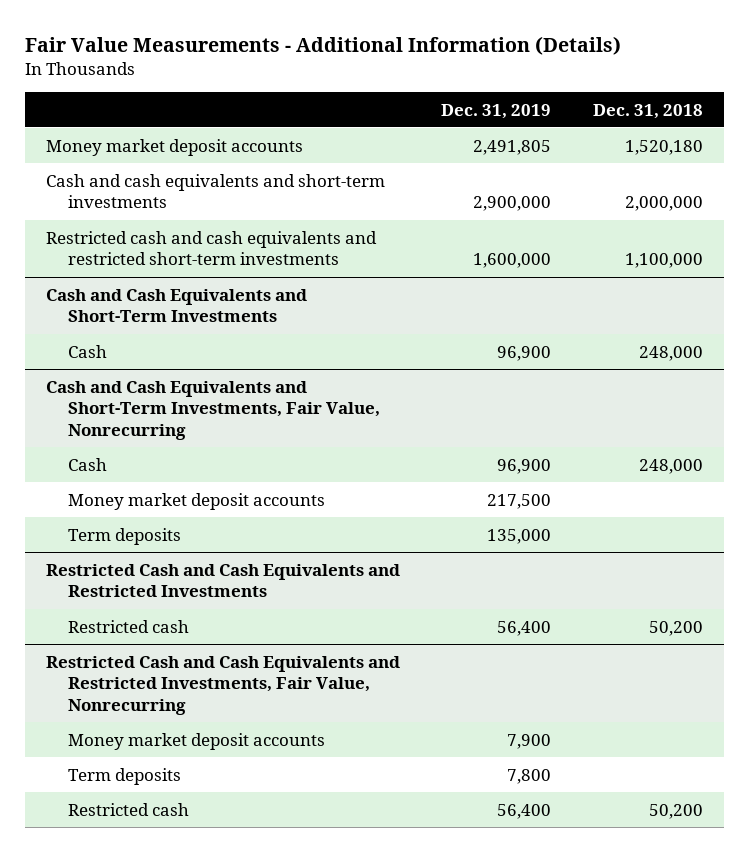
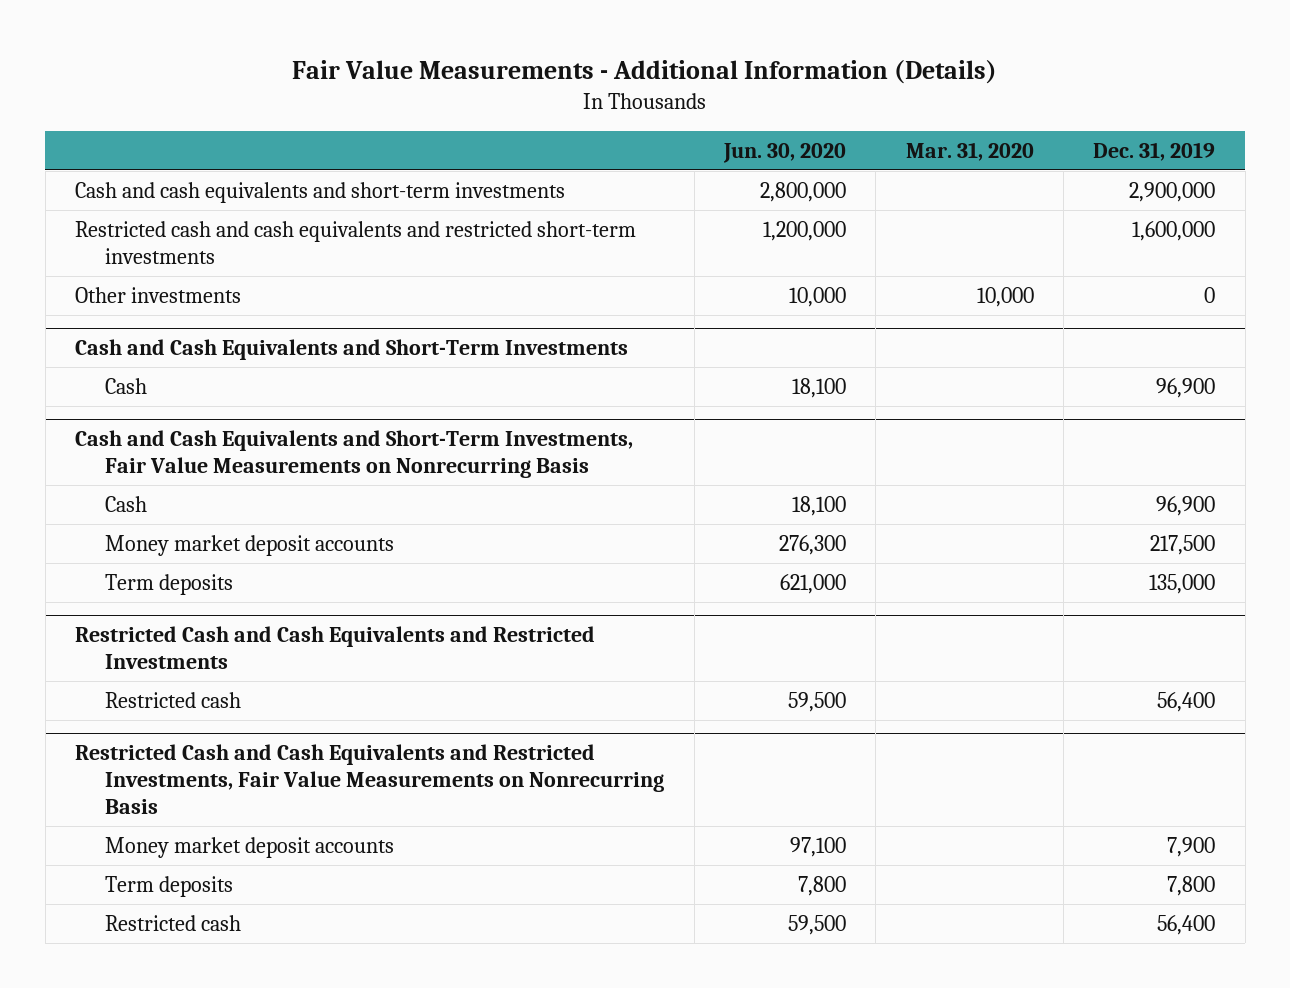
- | Dec. 31, 2019 | Dec. 31, 2018
+ | Jun. 30, 2020 | Mar. 31, 2020 | Dec. 31, 2019
- Money market deposit accounts | 2,491,805 | 1,520,180
+ Other investments | 10,000 | 10,000 | 0
- Cash and Cash Equivalents and Short-Term Investments, Fair Value, Nonrecurring
+ Cash and Cash Equivalents and Short-Term Investments, Fair Value Measurements on Nonrecurring Basis
- Restricted Cash and Cash Equivalents and Restricted Investments, Fair Value, Nonrecurring
+ Restricted Cash and Cash Equivalents and Restricted Investments, Fair Value Measurements on Nonrecurring Basis

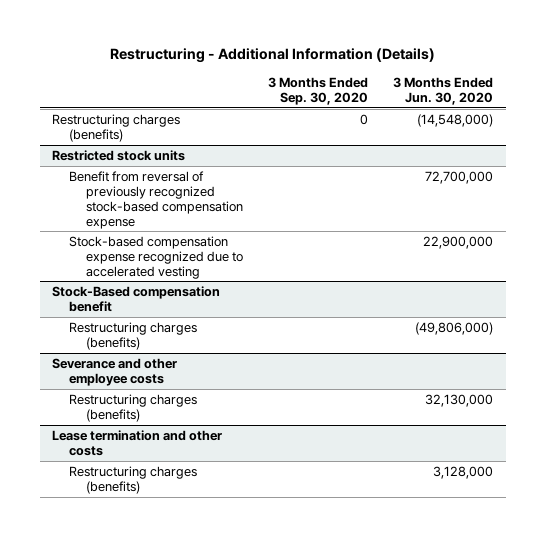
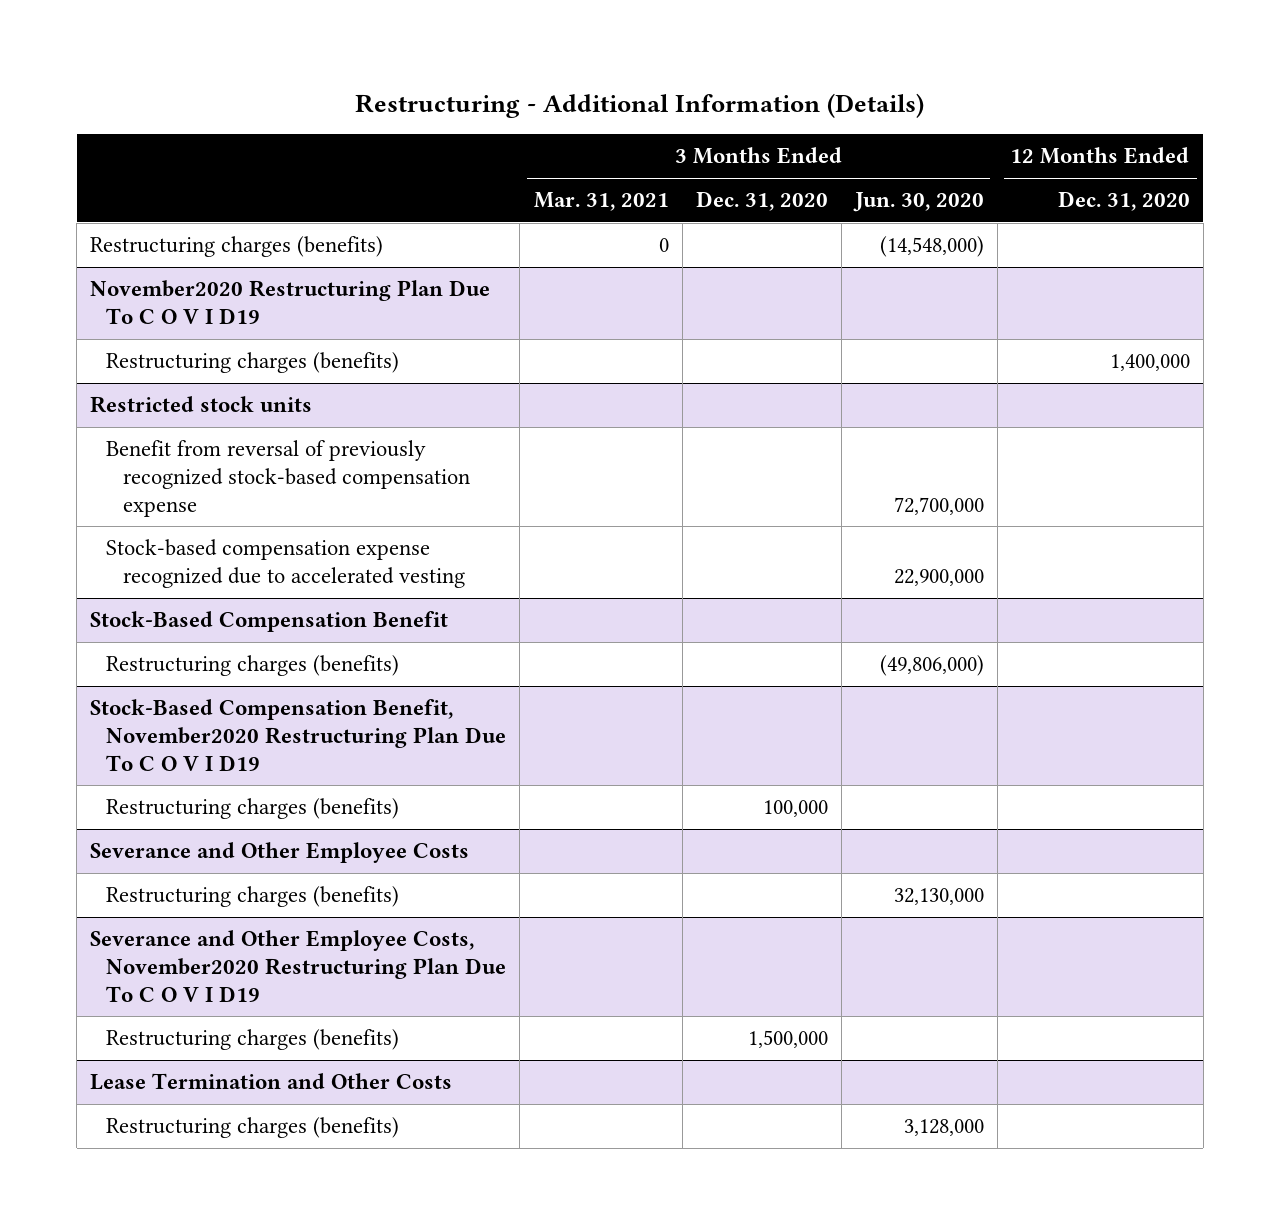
- | 3 Months Ended Sep. 30, 2020 | 3 Months Ended Jun. 30, 2020
+ | 3 Months Ended Mar. 31, 2021 | 3 Months Ended Dec. 31, 2020 | 3 Months Ended Jun. 30, 2020 | 12 Months Ended Dec. 31, 2020
+ November2020 Restructuring Plan Due To C O V I D19
+ Restructuring charges (benefits) | | | | 1,400,000
- Stock-Based compensation benefit
+ Stock-Based Compensation Benefit
- Severance and other employee costs
+ Stock-Based Compensation Benefit, November2020 Restructuring Plan Due To C O V I D19
+ Restructuring charges (benefits) | | 100,000 | |
+ Severance and Other Employee Costs
- Lease termination and other costs
+ Severance and Other Employee Costs, November2020 Restructuring Plan Due To C O V I D19
+ Restructuring charges (benefits) | | 1,500,000 | |
+ Lease Termination and Other Costs

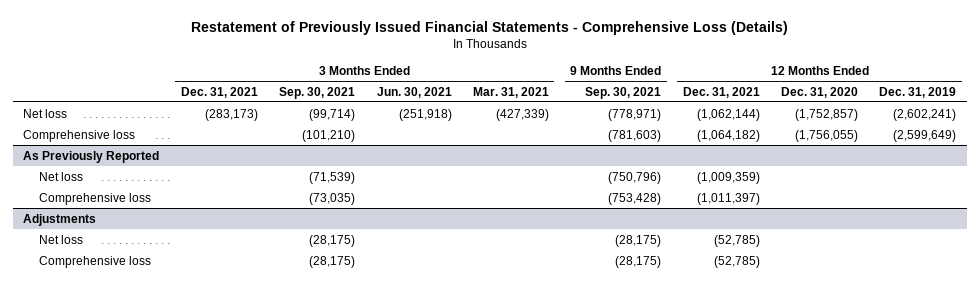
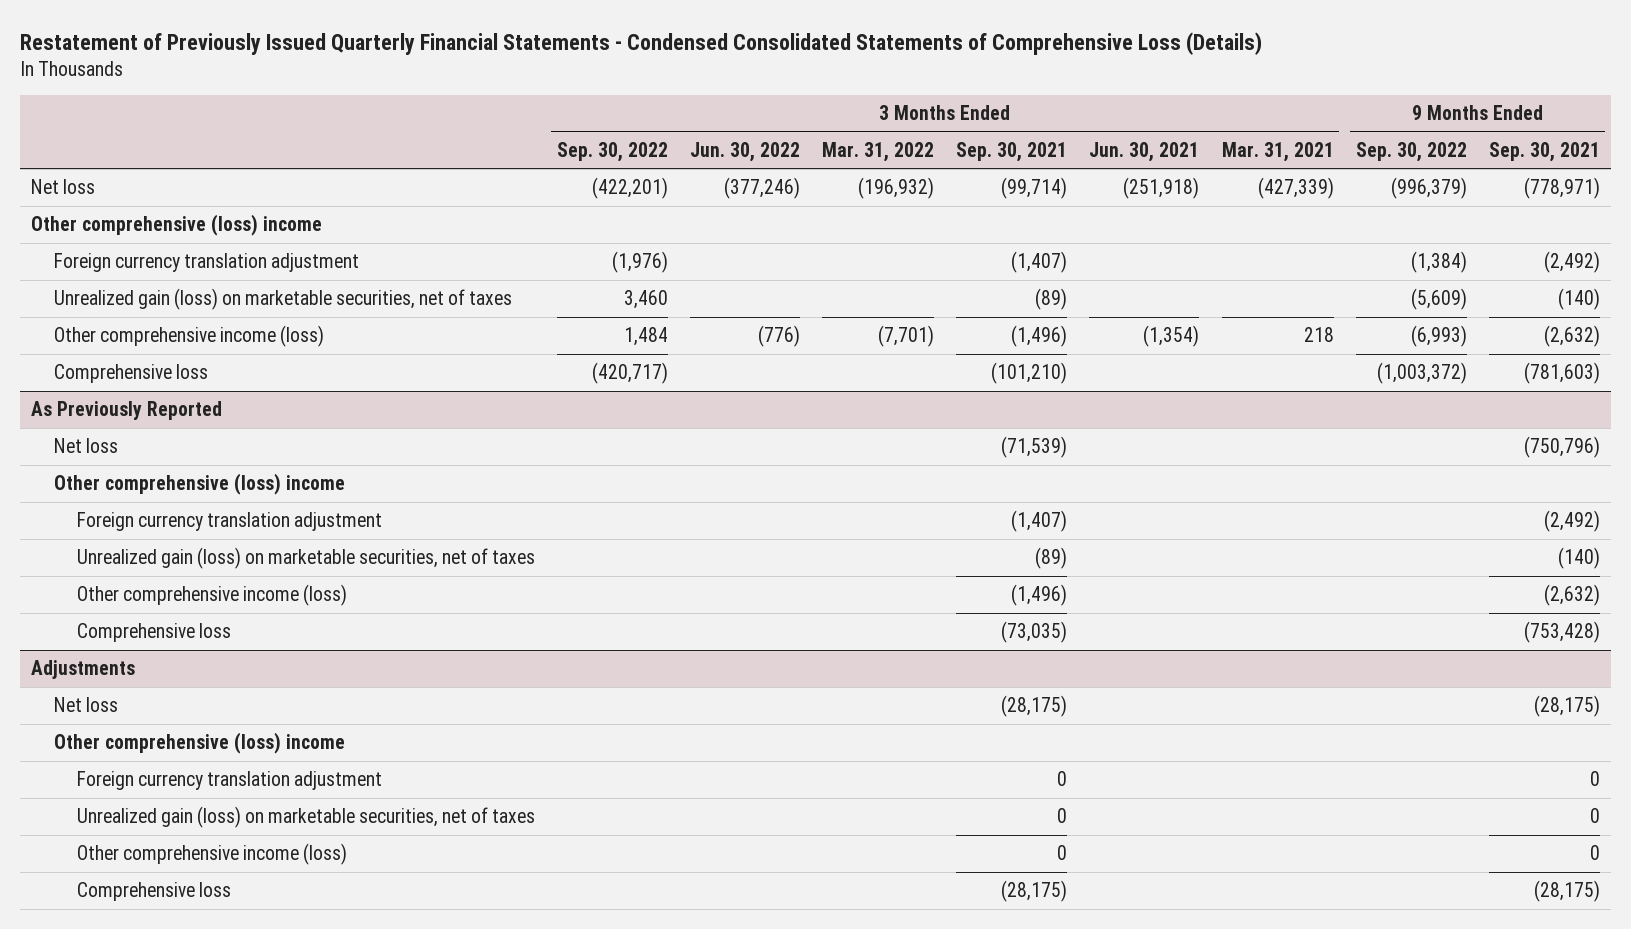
- Restatement of Previously Issued Financial Statements - Comprehensive Loss (Details)
+ Restatement of Previously Issued Quarterly Financial Statements - Condensed Consolidated Statements of Comprehensive Loss (Details)
- | 3 Months Ended Dec. 31, 2021 | 3 Months Ended Sep. 30, 2021 | 3 Months Ended Jun. 30, 2021 | 3 Months Ended Mar. 31, 2021 | 9 Months Ended Sep. 30, 2021 | 12 Months Ended Dec. 31, 2021 | 12 Months Ended Dec. 31, 2020 | 12 Months Ended Dec. 31, 2019
+ | 3 Months Ended Sep. 30, 2022 | 3 Months Ended Jun. 30, 2022 | 3 Months Ended Mar. 31, 2022 | 3 Months Ended Sep. 30, 2021 | 3 Months Ended Jun. 30, 2021 | 3 Months Ended Mar. 31, 2021 | 9 Months Ended Sep. 30, 2022 | 9 Months Ended Sep. 30, 2021
+ Other comprehensive (loss) income
+ Foreign currency translation adjustment | (1,976) | | | (1,407) | | | (1,384) | (2,492)
+ Unrealized gain (loss) on marketable securities, net of taxes | 3,460 | | | (89) | | | (5,609) | (140)
+ Other comprehensive income (loss) | 1,484 | (776) | (7,701) | (1,496) | (1,354) | 218 | (6,993) | (2,632)
@ As Previously Reported
+ Other comprehensive (loss) income
+ Foreign currency translation adjustment | | | | (1,407) | | | | (2,492)
+ Unrealized gain (loss) on marketable securities, net of taxes | | | | (89) | | | | (140)
+ Other comprehensive income (loss) | | | | (1,496) | | | | (2,632)
@ Adjustments
+ Other comprehensive (loss) income
+ Foreign currency translation adjustment | | | | 0 | | | | 0
+ Unrealized gain (loss) on marketable securities, net of taxes | | | | 0 | | | | 0
+ Other comprehensive income (loss) | | | | 0 | | | | 0

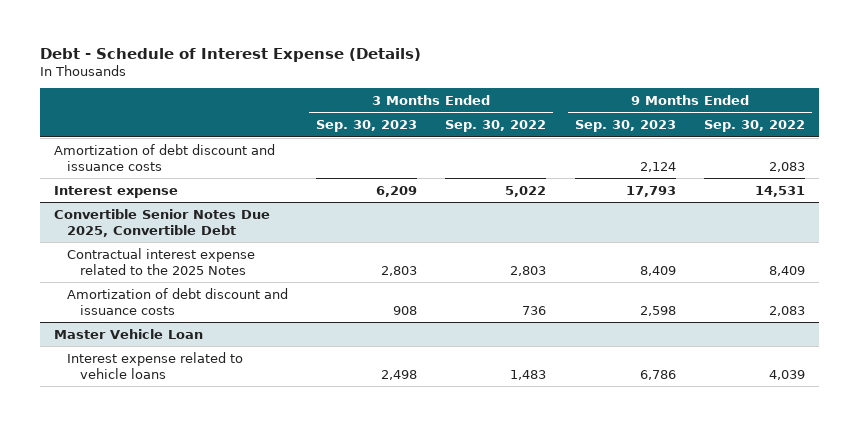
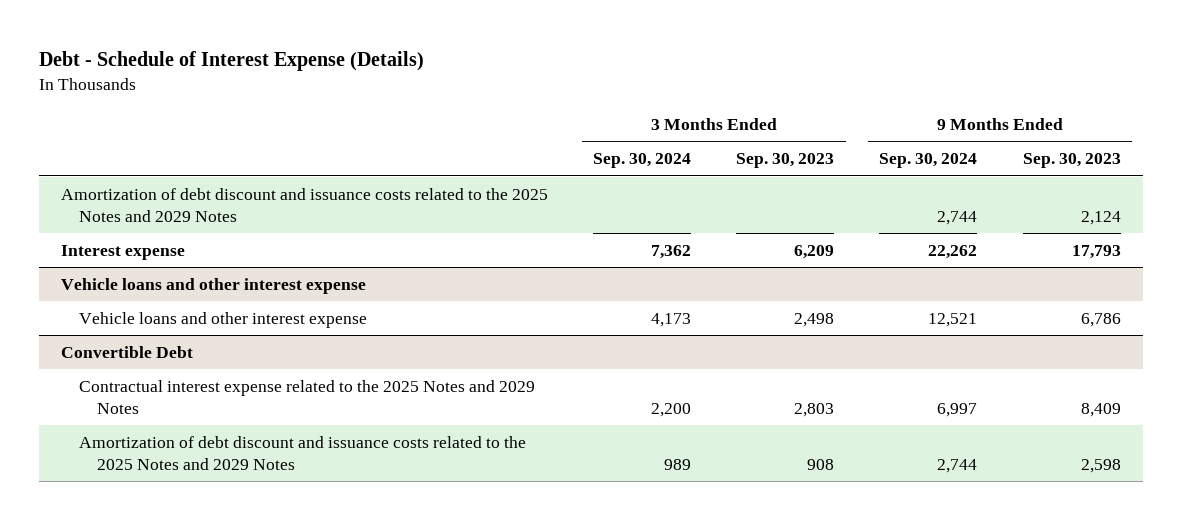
- | 3 Months Ended Sep. 30, 2023 | 3 Months Ended Sep. 30, 2022 | 9 Months Ended Sep. 30, 2023 | 9 Months Ended Sep. 30, 2022
+ | 3 Months Ended Sep. 30, 2024 | 3 Months Ended Sep. 30, 2023 | 9 Months Ended Sep. 30, 2024 | 9 Months Ended Sep. 30, 2023
- Amortization of debt discount and issuance costs | | | 2,124 | 2,083
+ Amortization of debt discount and issuance costs related to the 2025 Notes and 2029 Notes | | | 2,744 | 2,124
- Convertible Senior Notes Due 2025, Convertible Debt
- Contractual interest expense related to the 2025 Notes | 2,803 | 2,803 | 8,409 | 8,409
- Amortization of debt discount and issuance costs | 908 | 736 | 2,598 | 2,083
- Master Vehicle Loan
- Interest expense related to vehicle loans | 2,498 | 1,483 | 6,786 | 4,039
+ Vehicle loans and other interest expense
+ Vehicle loans and other interest expense | 4,173 | 2,498 | 12,521 | 6,786
+ Convertible Debt
+ Contractual interest expense related to the 2025 Notes and 2029 Notes | 2,200 | 2,803 | 6,997 | 8,409
+ Amortization of debt discount and issuance costs related to the 2025 Notes and 2029 Notes | 989 | 908 | 2,744 | 2,598

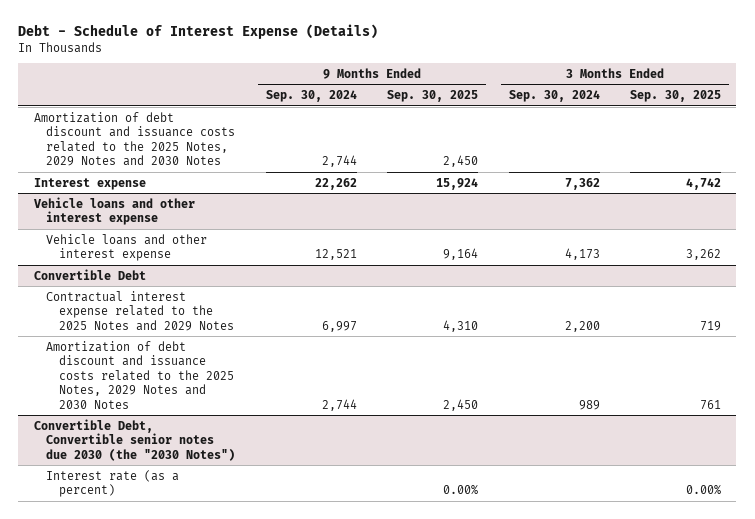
- | 3 Months Ended Sep. 30, 2024 | 3 Months Ended Sep. 30, 2023 | 9 Months Ended Sep. 30, 2024 | 9 Months Ended Sep. 30, 2023
+ | 9 Months Ended Sep. 30, 2024 | 9 Months Ended Sep. 30, 2025 | 3 Months Ended Sep. 30, 2024 | 3 Months Ended Sep. 30, 2025
- Amortization of debt discount and issuance costs related to the 2025 Notes and 2029 Notes | | | 2,744 | 2,124
+ Amortization of debt discount and issuance costs related to the 2025 Notes, 2029 Notes and 2030 Notes | 2,744 | 2,450 | |
@ Convertible Debt
- Amortization of debt discount and issuance costs related to the 2025 Notes and 2029 Notes | 989 | 908 | 2,744 | 2,598
+ Amortization of debt discount and issuance costs related to the 2025 Notes, 2029 Notes and 2030 Notes | 2,744 | 2,450 | 989 | 761
+ Convertible Debt, Convertible senior notes due 2030 (the "2030 Notes")
+ Interest rate (as a percent) | | 0.00% | | 0.00%

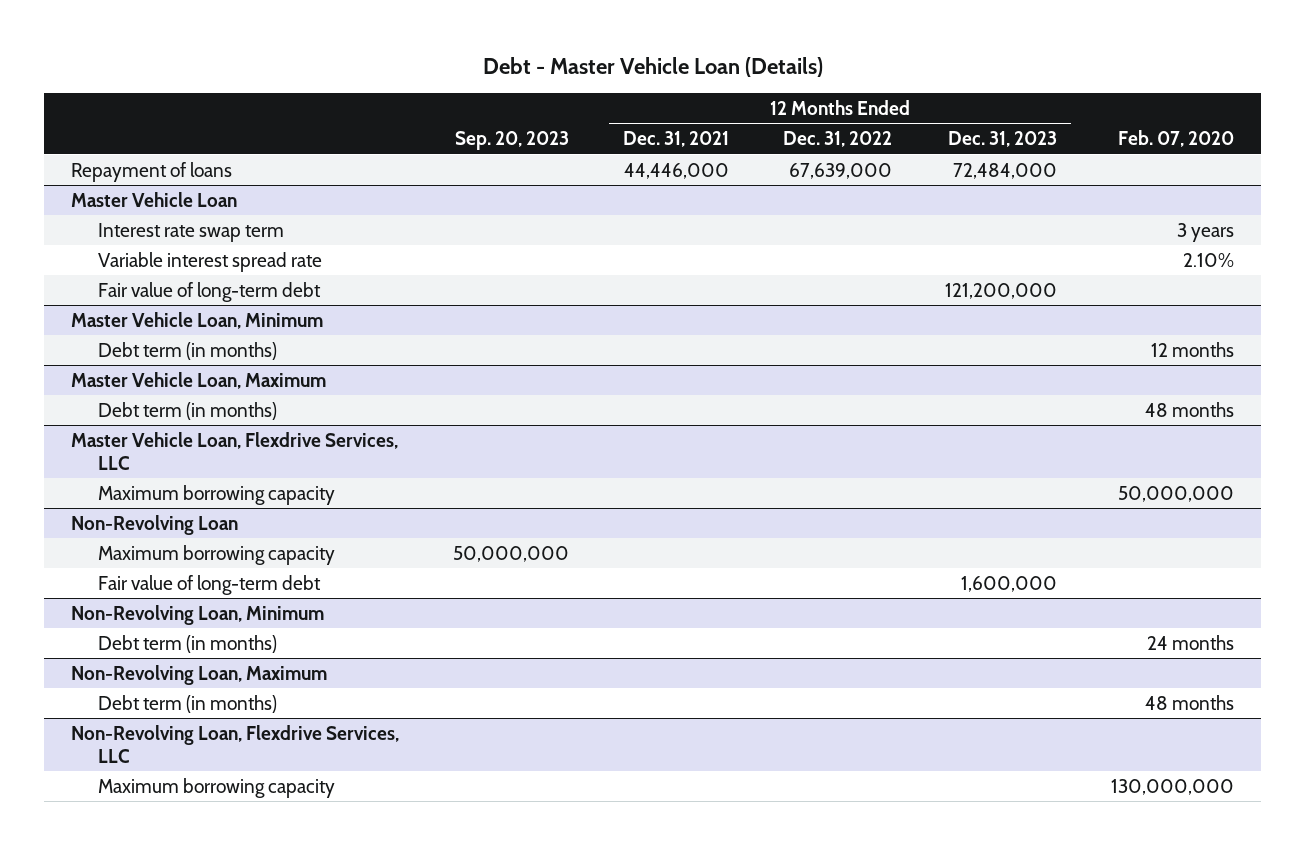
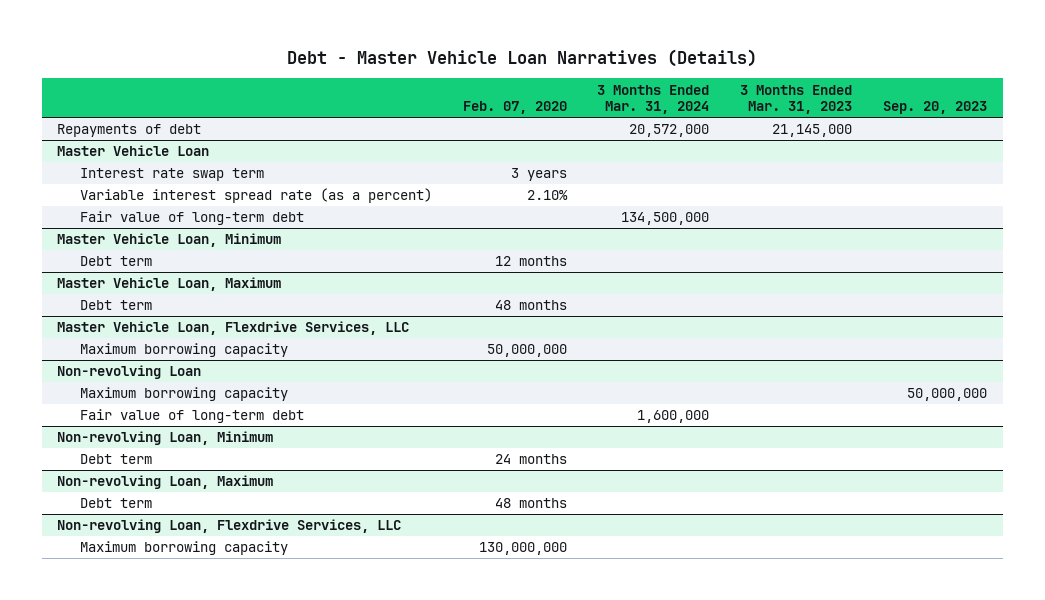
- Debt - Master Vehicle Loan (Details)
+ Debt - Master Vehicle Loan Narratives (Details)
- | Sep. 20, 2023 | 12 Months Ended Dec. 31, 2021 | 12 Months Ended Dec. 31, 2022 | 12 Months Ended Dec. 31, 2023 | Feb. 07, 2020
+ | Feb. 07, 2020 | 3 Months Ended Mar. 31, 2024 | 3 Months Ended Mar. 31, 2023 | Sep. 20, 2023
- Repayment of loans | | 44,446,000 | 67,639,000 | 72,484,000 |
+ Repayments of debt | | 20,572,000 | 21,145,000 |
@ Master Vehicle Loan
- Variable interest spread rate | | | | | 2.10%
+ Variable interest spread rate (as a percent) | 2.10% | | |
@ Master Vehicle Loan, Minimum
- Debt term (in months) | | | | | 12 months
+ Debt term | 12 months | | |
@ Master Vehicle Loan, Maximum
- Debt term (in months) | | | | | 48 months
+ Debt term | 48 months | | |
- Non-Revolving Loan
+ Non-revolving Loan
- Non-Revolving Loan, Minimum
- Debt term (in months) | | | | | 24 months
- Non-Revolving Loan, Maximum
- Debt term (in months) | | | | | 48 months
- Non-Revolving Loan, Flexdrive Services, LLC
+ Non-revolving Loan, Minimum
+ Debt term | 24 months | | |
+ Non-revolving Loan, Maximum
+ Debt term | 48 months | | |
+ Non-revolving Loan, Flexdrive Services, LLC

